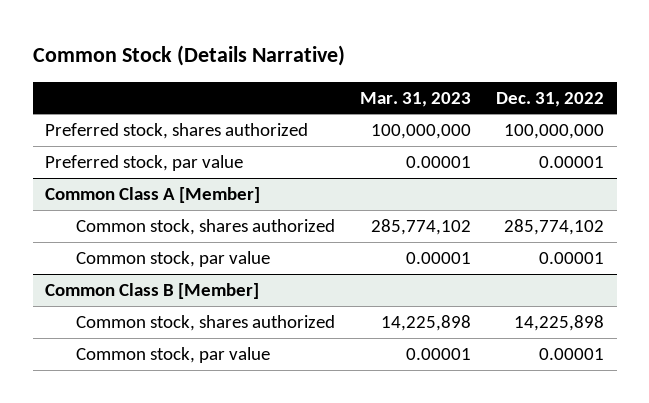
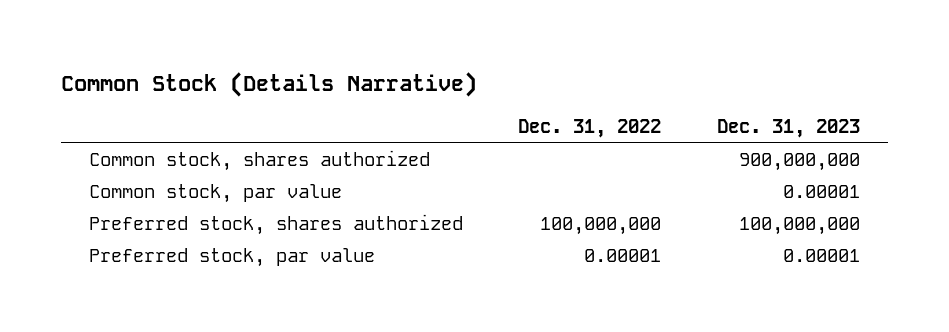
- | Mar. 31, 2023 | Dec. 31, 2022
+ | Dec. 31, 2022 | Dec. 31, 2023
+ Common stock, shares authorized | | 900,000,000
+ Common stock, par value | | 0.00001
- Common Class A [Member]
- Common stock, shares authorized | 285,774,102 | 285,774,102
- Common stock, par value | 0.00001 | 0.00001
- Common Class B [Member]
- Common stock, shares authorized | 14,225,898 | 14,225,898
- Common stock, par value | 0.00001 | 0.00001

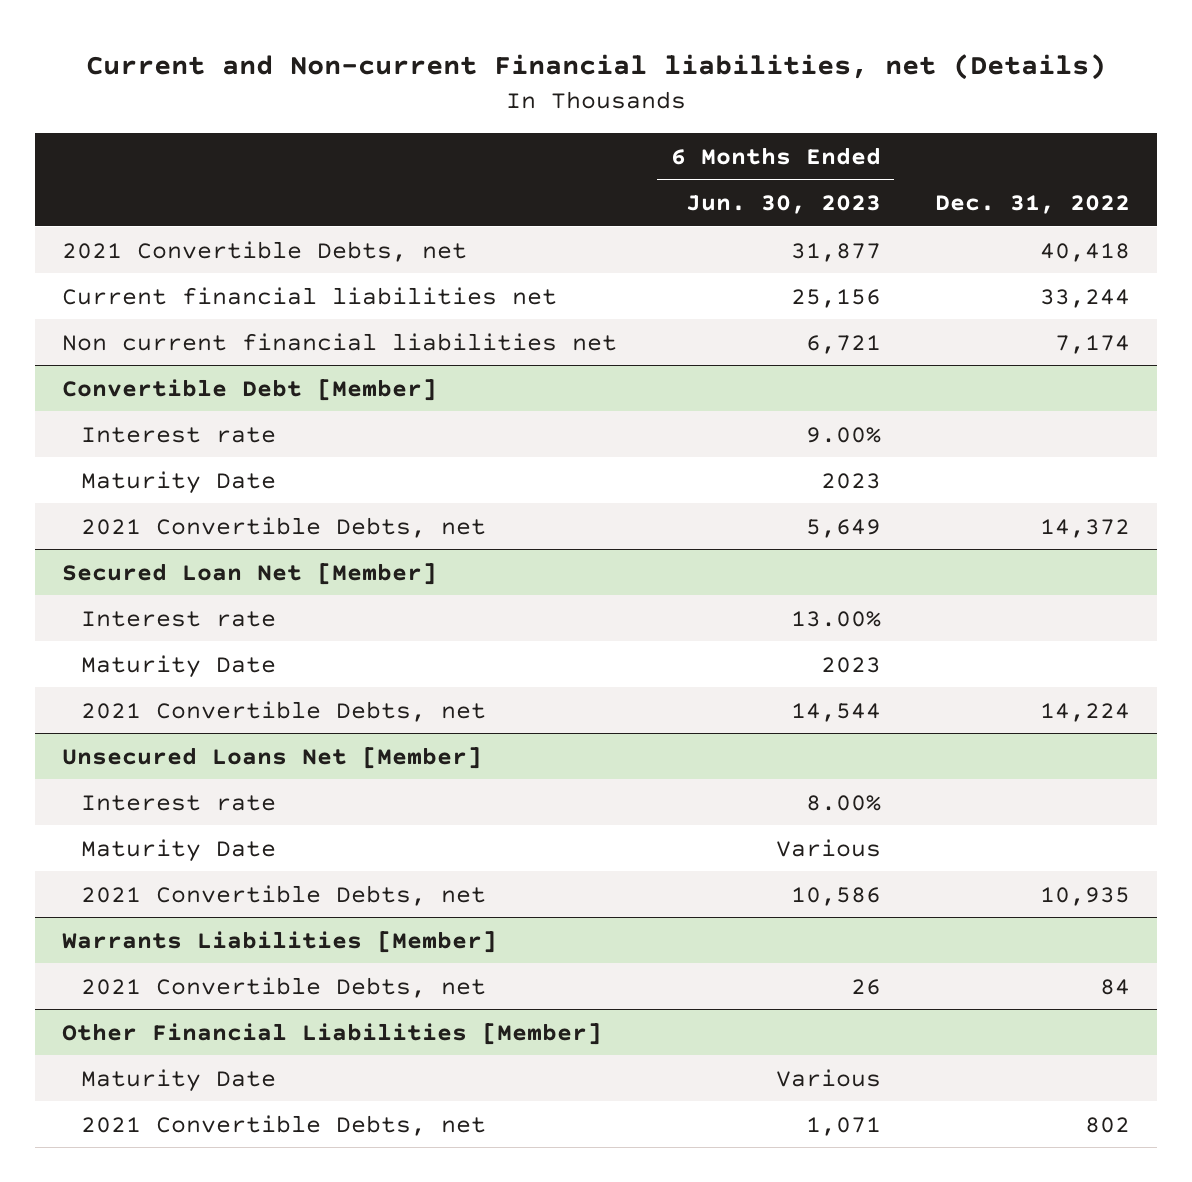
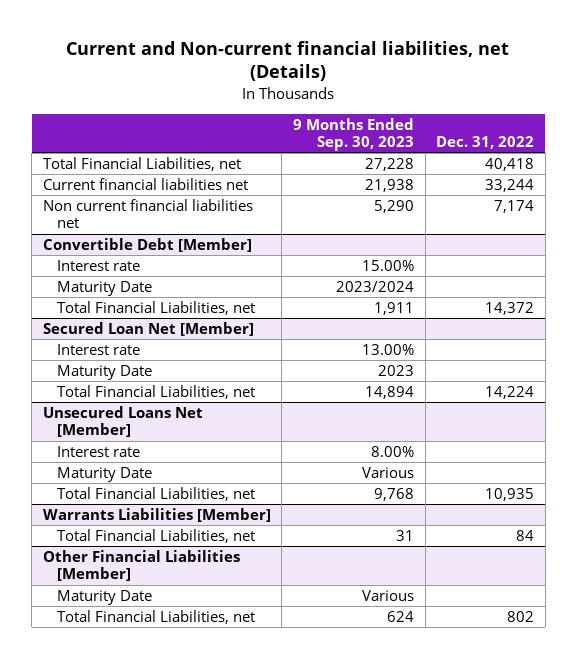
- Current and Non-current Financial liabilities, net (Details)
+ Current and Non-current financial liabilities, net (Details)
- | 6 Months Ended Jun. 30, 2023 | Dec. 31, 2022
+ | 9 Months Ended Sep. 30, 2023 | Dec. 31, 2022
- 2021 Convertible Debts, net | 31,877 | 40,418
+ Total Financial Liabilities, net | 27,228 | 40,418
@ Convertible Debt [Member]
- 2021 Convertible Debts, net | 5,649 | 14,372
+ Total Financial Liabilities, net | 1,911 | 14,372
@ Secured Loan Net [Member]
- 2021 Convertible Debts, net | 14,544 | 14,224
+ Total Financial Liabilities, net | 14,894 | 14,224
@ Unsecured Loans Net [Member]
- 2021 Convertible Debts, net | 10,586 | 10,935
+ Total Financial Liabilities, net | 9,768 | 10,935
@ Warrants Liabilities [Member]
- 2021 Convertible Debts, net | 26 | 84
+ Total Financial Liabilities, net | 31 | 84
@ Other Financial Liabilities [Member]
- 2021 Convertible Debts, net | 1,071 | 802
+ Total Financial Liabilities, net | 624 | 802

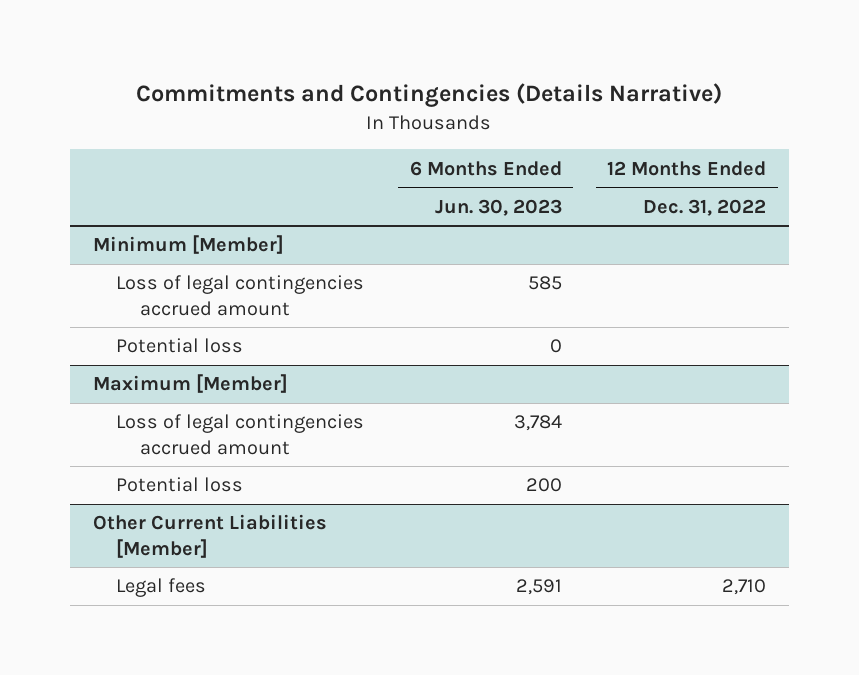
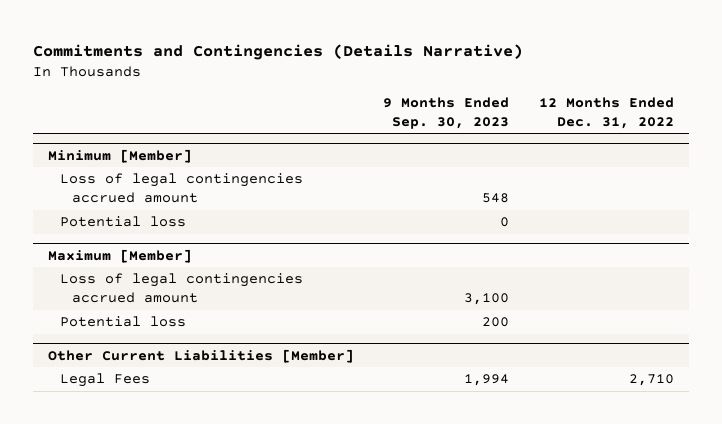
- | 6 Months Ended Jun. 30, 2023 | 12 Months Ended Dec. 31, 2022
+ | 9 Months Ended Sep. 30, 2023 | 12 Months Ended Dec. 31, 2022
@ Other Current Liabilities [Member]
- Legal fees | 2,591 | 2,710
+ Legal Fees | 1,994 | 2,710

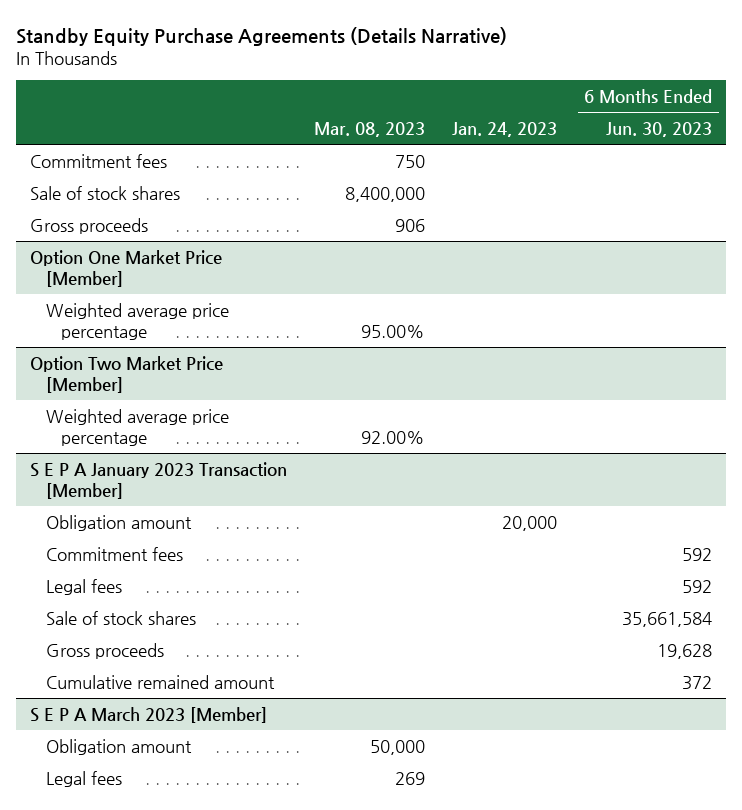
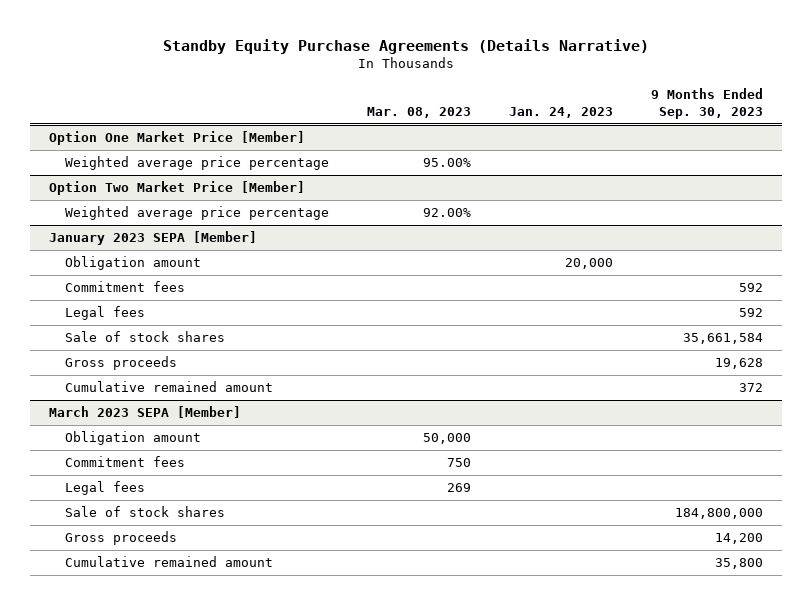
- | Mar. 08, 2023 | Jan. 24, 2023 | 6 Months Ended Jun. 30, 2023
+ | Mar. 08, 2023 | Jan. 24, 2023 | 9 Months Ended Sep. 30, 2023
- Commitment fees | 750 | |
- Sale of stock shares | 8,400,000 | |
- Gross proceeds | 906 | |
- S E P A January 2023 Transaction [Member]
+ January 2023 SEPA [Member]
- S E P A March 2023 [Member]
+ March 2023 SEPA [Member]
+ Commitment fees | 750 | |
+ Sale of stock shares | | | 184,800,000
+ Gross proceeds | | | 14,200
+ Cumulative remained amount | | | 35,800

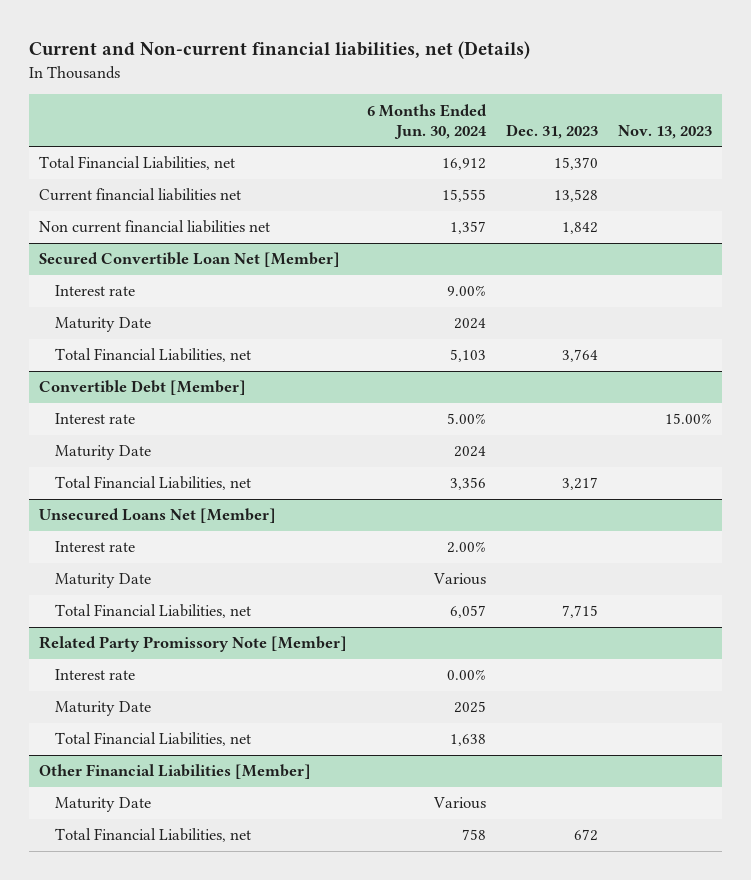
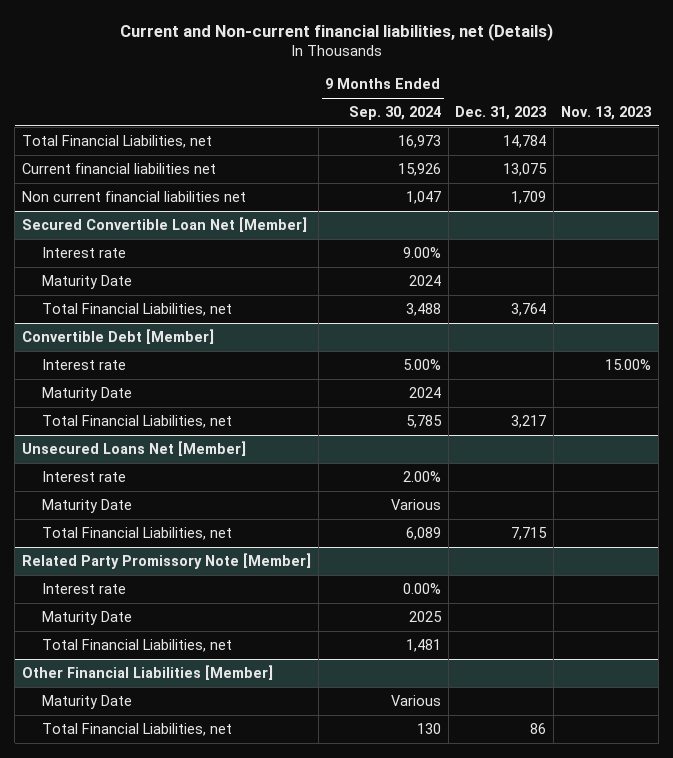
- | 6 Months Ended Jun. 30, 2024 | Dec. 31, 2023 | Nov. 13, 2023
+ | 9 Months Ended Sep. 30, 2024 | Dec. 31, 2023 | Nov. 13, 2023
- Total Financial Liabilities, net | 16,912 | 15,370 |
- Current financial liabilities net | 15,555 | 13,528 |
- Non current financial liabilities net | 1,357 | 1,842 |
+ Total Financial Liabilities, net | 16,973 | 14,784 |
+ Current financial liabilities net | 15,926 | 13,075 |
+ Non current financial liabilities net | 1,047 | 1,709 |
@ Other Financial Liabilities [Member]
- Total Financial Liabilities, net | 758 | 672 |
+ Total Financial Liabilities, net | 130 | 86 |

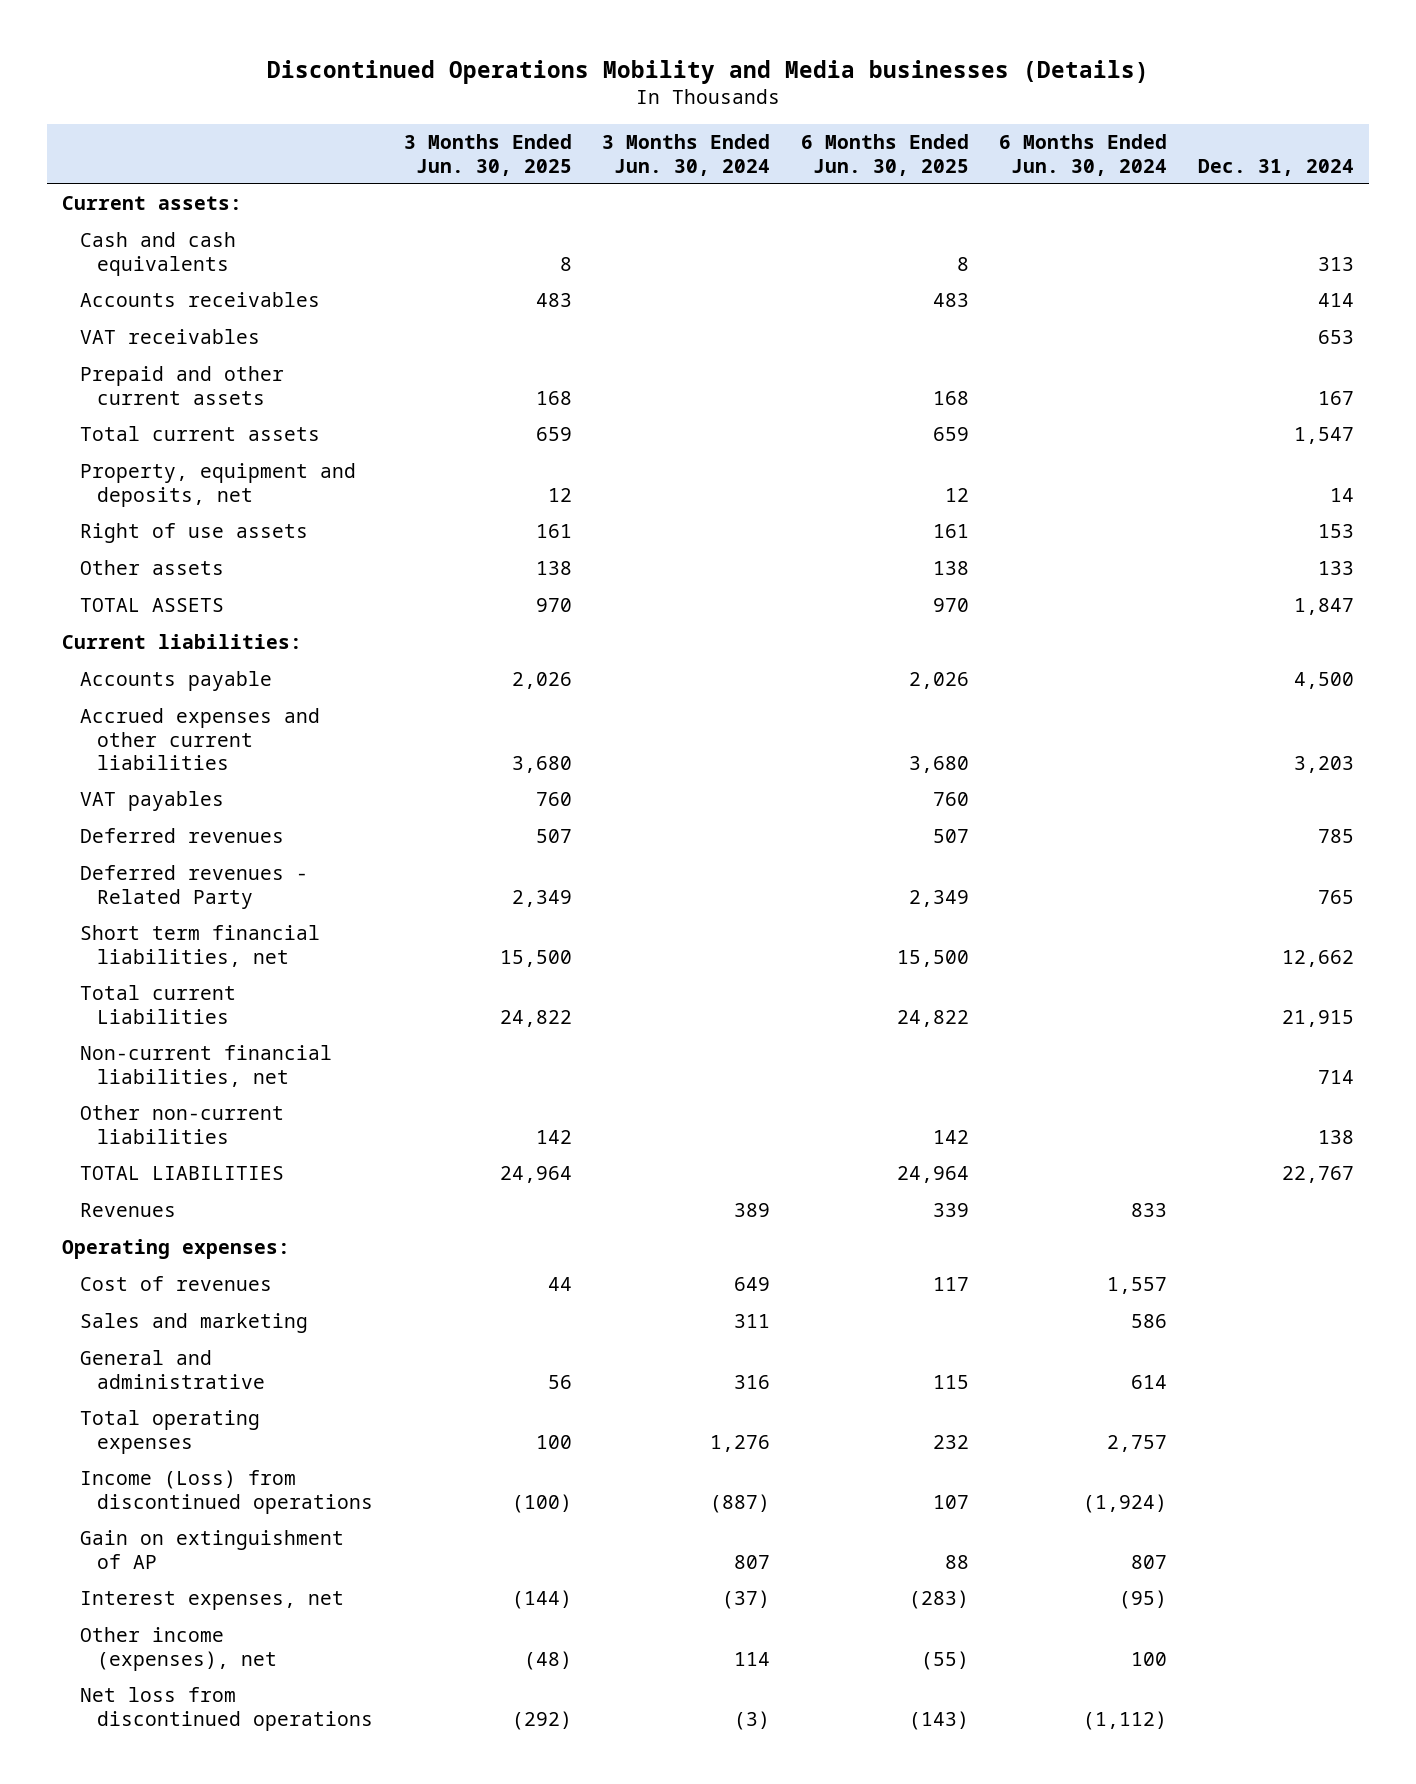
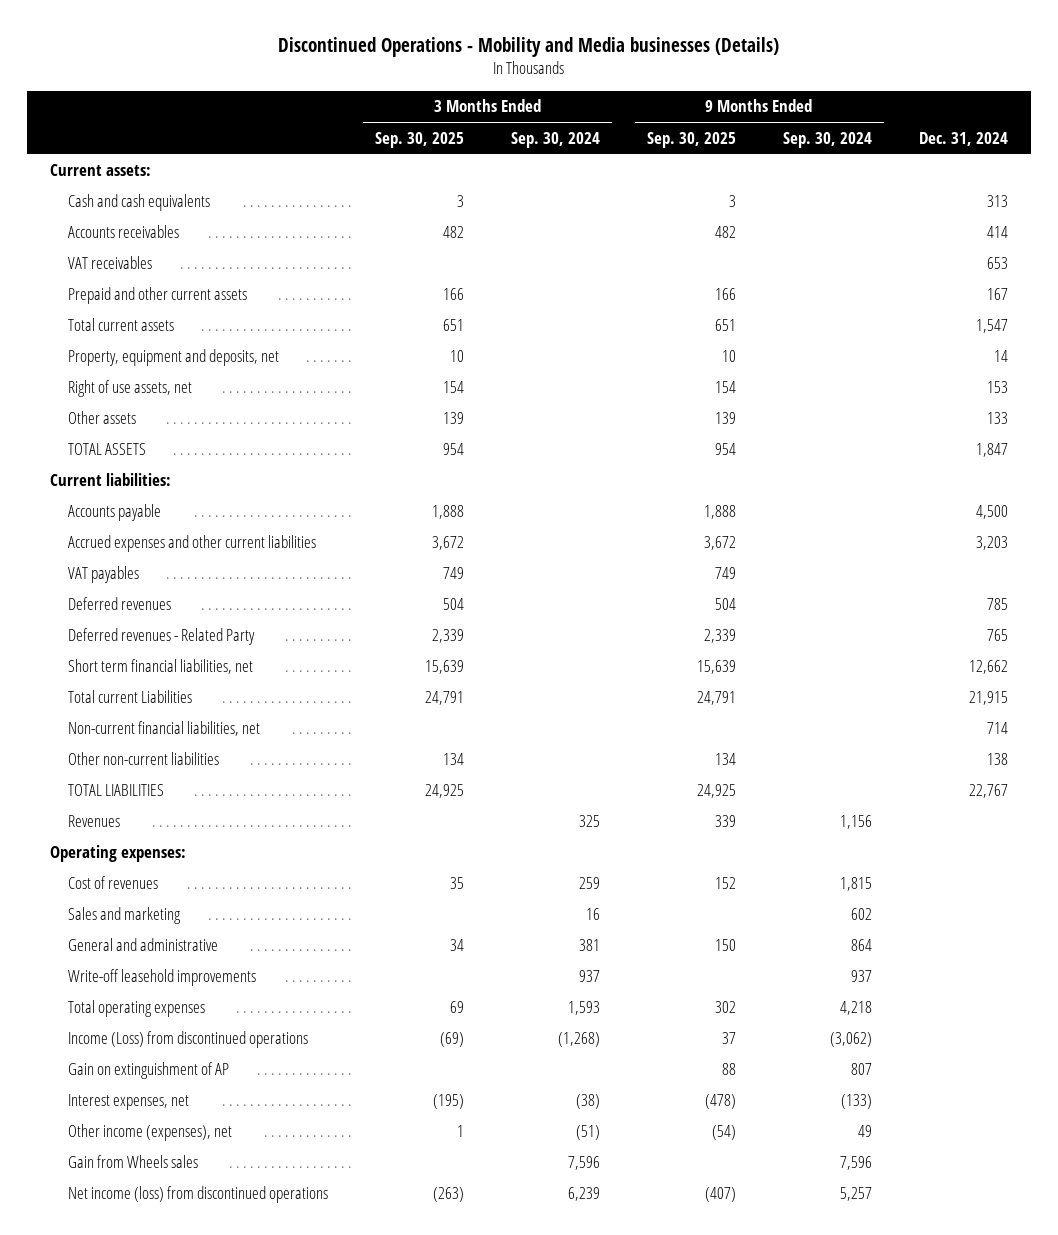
- Discontinued Operations Mobility and Media businesses (Details)
+ Discontinued Operations - Mobility and Media businesses (Details)
- | 3 Months Ended Jun. 30, 2025 | 3 Months Ended Jun. 30, 2024 | 6 Months Ended Jun. 30, 2025 | 6 Months Ended Jun. 30, 2024 | Dec. 31, 2024
+ | 3 Months Ended Sep. 30, 2025 | 3 Months Ended Sep. 30, 2024 | 9 Months Ended Sep. 30, 2025 | 9 Months Ended Sep. 30, 2024 | Dec. 31, 2024
- Right of use assets | 161 | | 161 | | 153
+ Right of use assets, net | 154 | | 154 | | 153
+ Write-off leasehold improvements | | 937 | | 937 |
- Net loss from discontinued operations | (292) | (3) | (143) | (1,112) |
+ Gain from Wheels sales | | 7,596 | | 7,596 |
+ Net income (loss) from discontinued operations | (263) | 6,239 | (407) | 5,257 |

